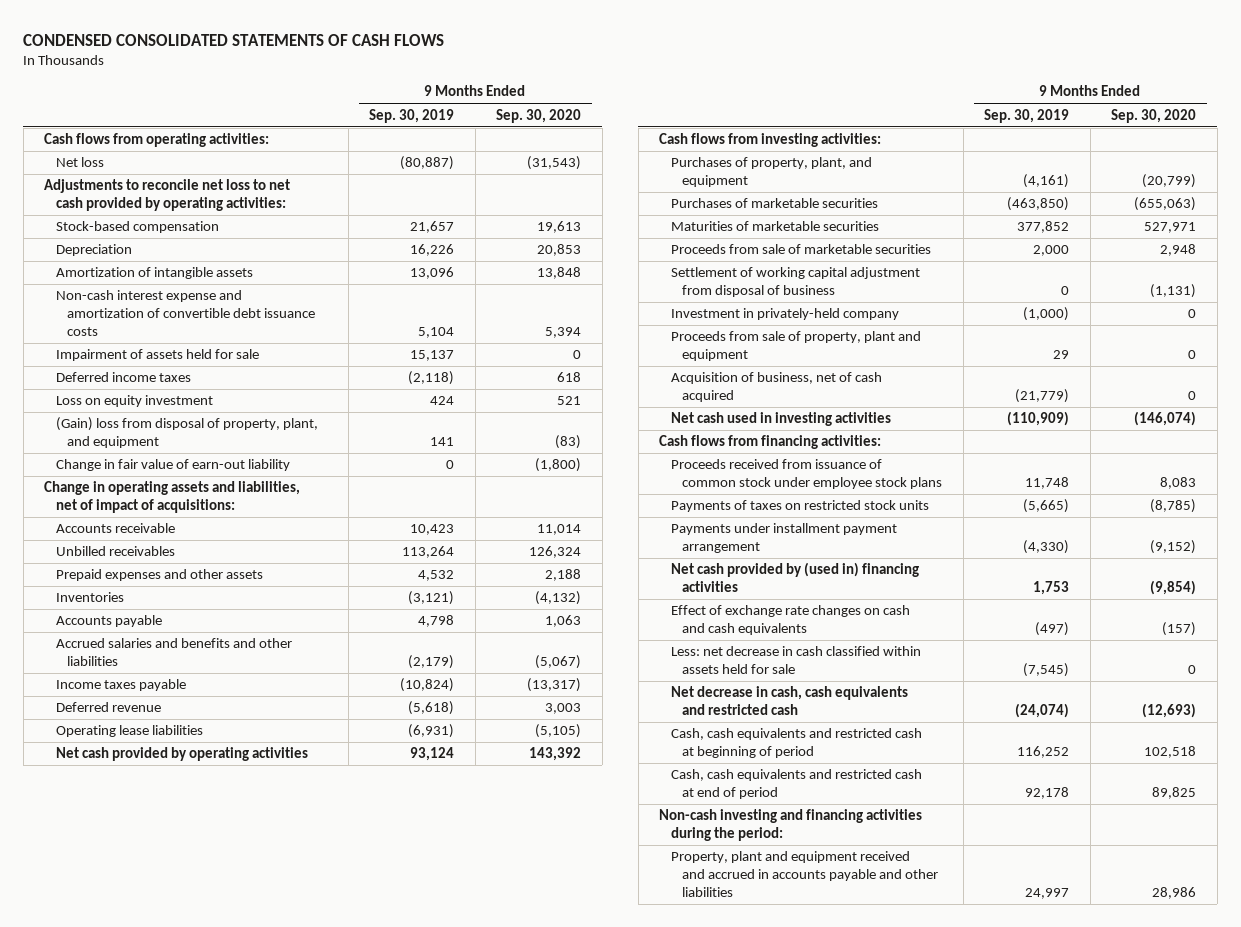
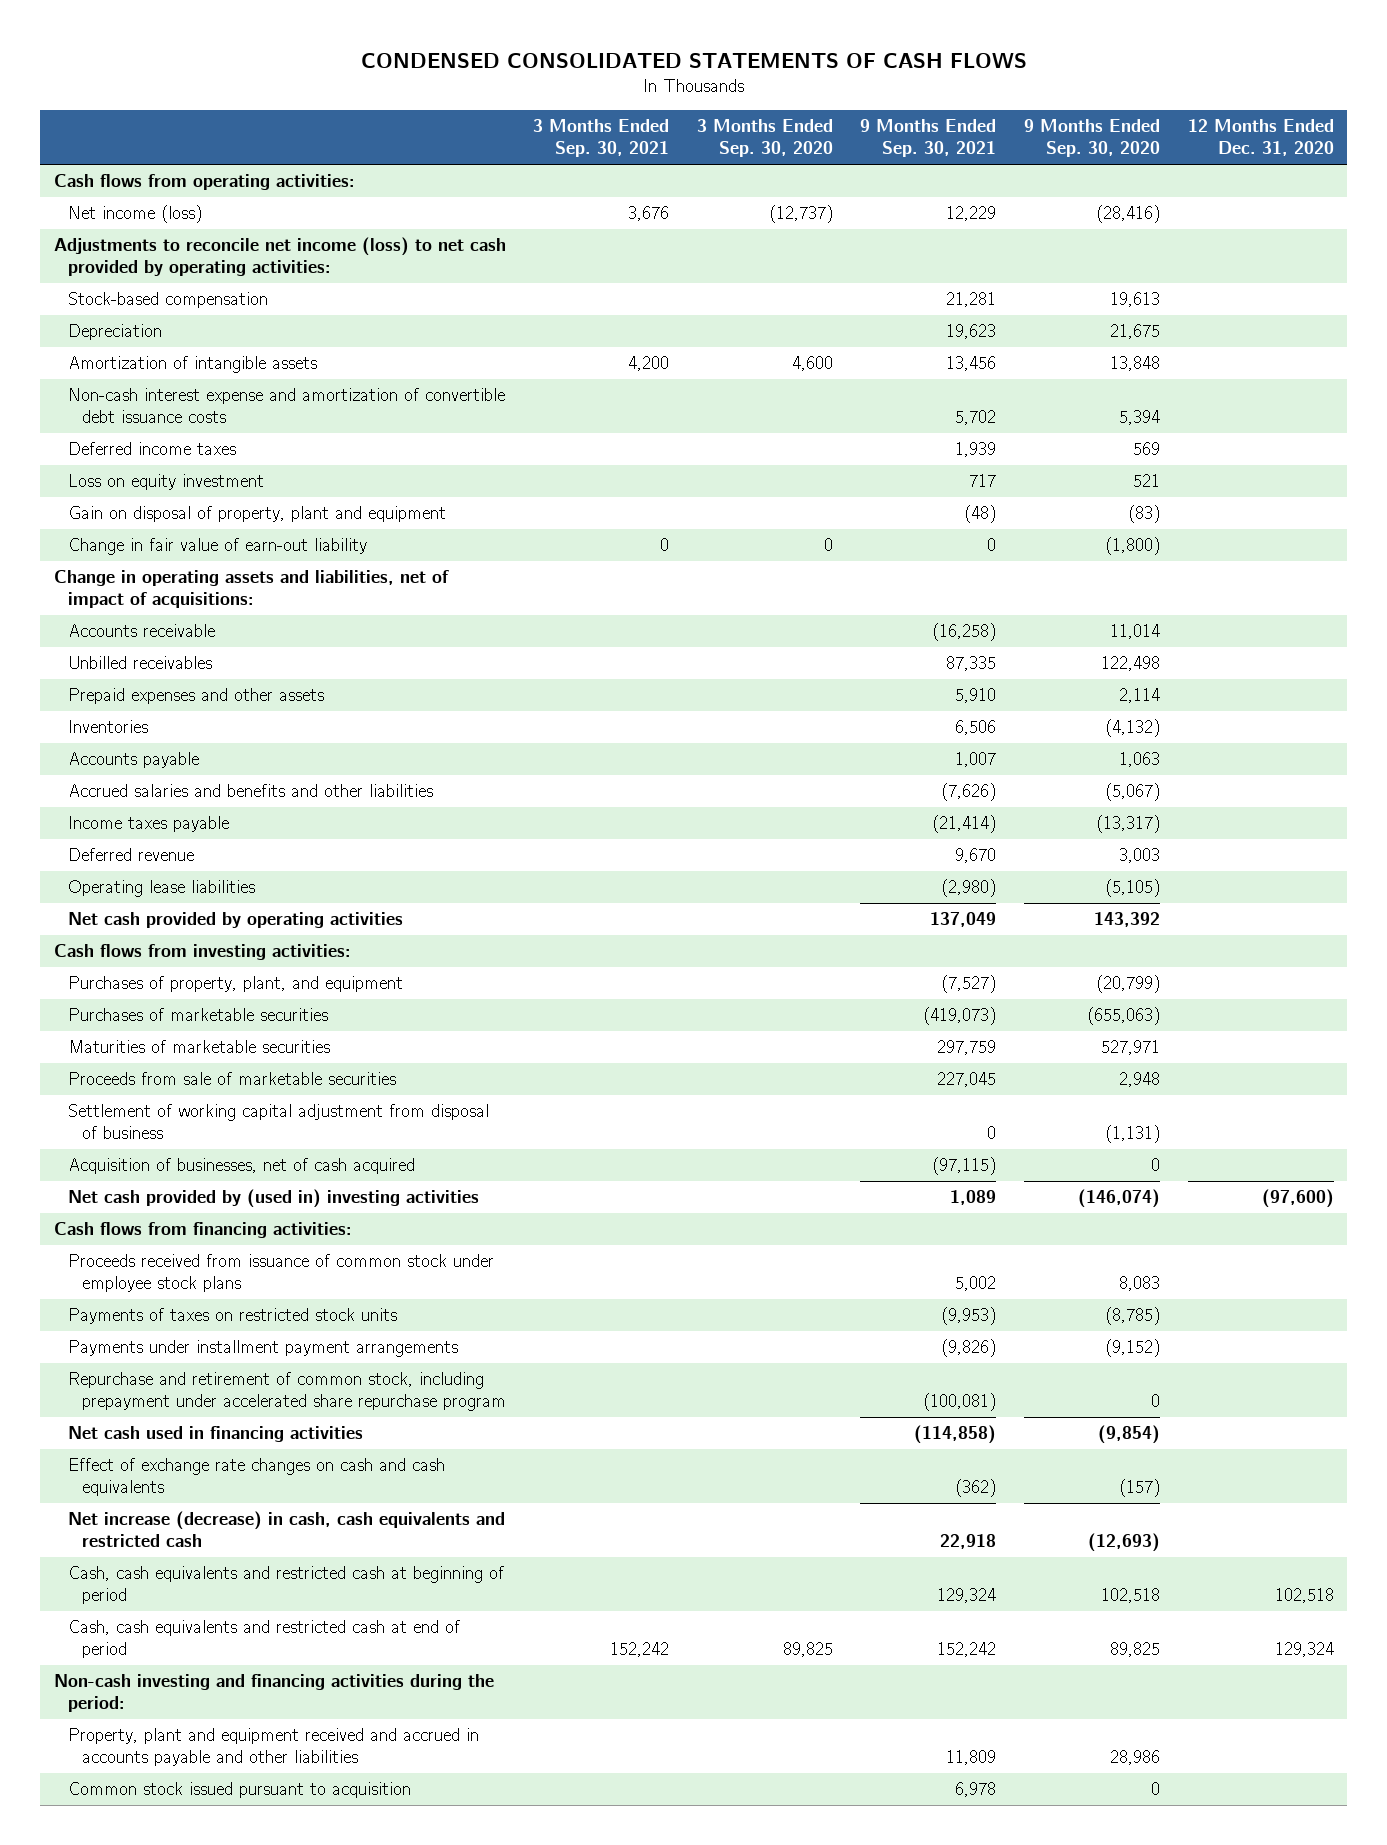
- | 9 Months Ended Sep. 30, 2019 | 9 Months Ended Sep. 30, 2020
+ | 3 Months Ended Sep. 30, 2021 | 3 Months Ended Sep. 30, 2020 | 9 Months Ended Sep. 30, 2021 | 9 Months Ended Sep. 30, 2020 | 12 Months Ended Dec. 31, 2020
- Net loss | (80,887) | (31,543)
- Adjustments to reconcile net loss to net cash provided by operating activities:
+ Net income (loss) | 3,676 | (12,737) | 12,229 | (28,416) |
+ Adjustments to reconcile net income (loss) to net cash provided by operating activities:
- Depreciation | 16,226 | 20,853
+ Depreciation | | | 19,623 | 21,675 |
- Impairment of assets held for sale | 15,137 | 0
- Deferred income taxes | (2,118) | 618
+ Deferred income taxes | | | 1,939 | 569 |
- (Gain) loss from disposal of property, plant, and equipment | 141 | (83)
+ Gain on disposal of property, plant and equipment | | | (48) | (83) |
- Unbilled receivables | 113,264 | 126,324
- Prepaid expenses and other assets | 4,532 | 2,188
+ Unbilled receivables | | | 87,335 | 122,498 |
+ Prepaid expenses and other assets | | | 5,910 | 2,114 |
- Investment in privately-held company | (1,000) | 0
- Proceeds from sale of property, plant and equipment | 29 | 0
- Acquisition of business, net of cash acquired | (21,779) | 0
- Net cash used in investing activities | (110,909) | (146,074)
+ Acquisition of businesses, net of cash acquired | | | (97,115) | 0 |
+ Net cash provided by (used in) investing activities | | | 1,089 | (146,074) | (97,600)
- Payments under installment payment arrangement | (4,330) | (9,152)
- Net cash provided by (used in) financing activities | 1,753 | (9,854)
+ Payments under installment payment arrangements | | | (9,826) | (9,152) |
+ Repurchase and retirement of common stock, including prepayment under accelerated share repurchase program | | | (100,081) | 0 |
+ Net cash used in financing activities | | | (114,858) | (9,854) |
- Less: net decrease in cash classified within assets held for sale | (7,545) | 0
- Net decrease in cash, cash equivalents and restricted cash | (24,074) | (12,693)
+ Net increase (decrease) in cash, cash equivalents and restricted cash | | | 22,918 | (12,693) |
+ Common stock issued pursuant to acquisition | | | 6,978 | 0 |

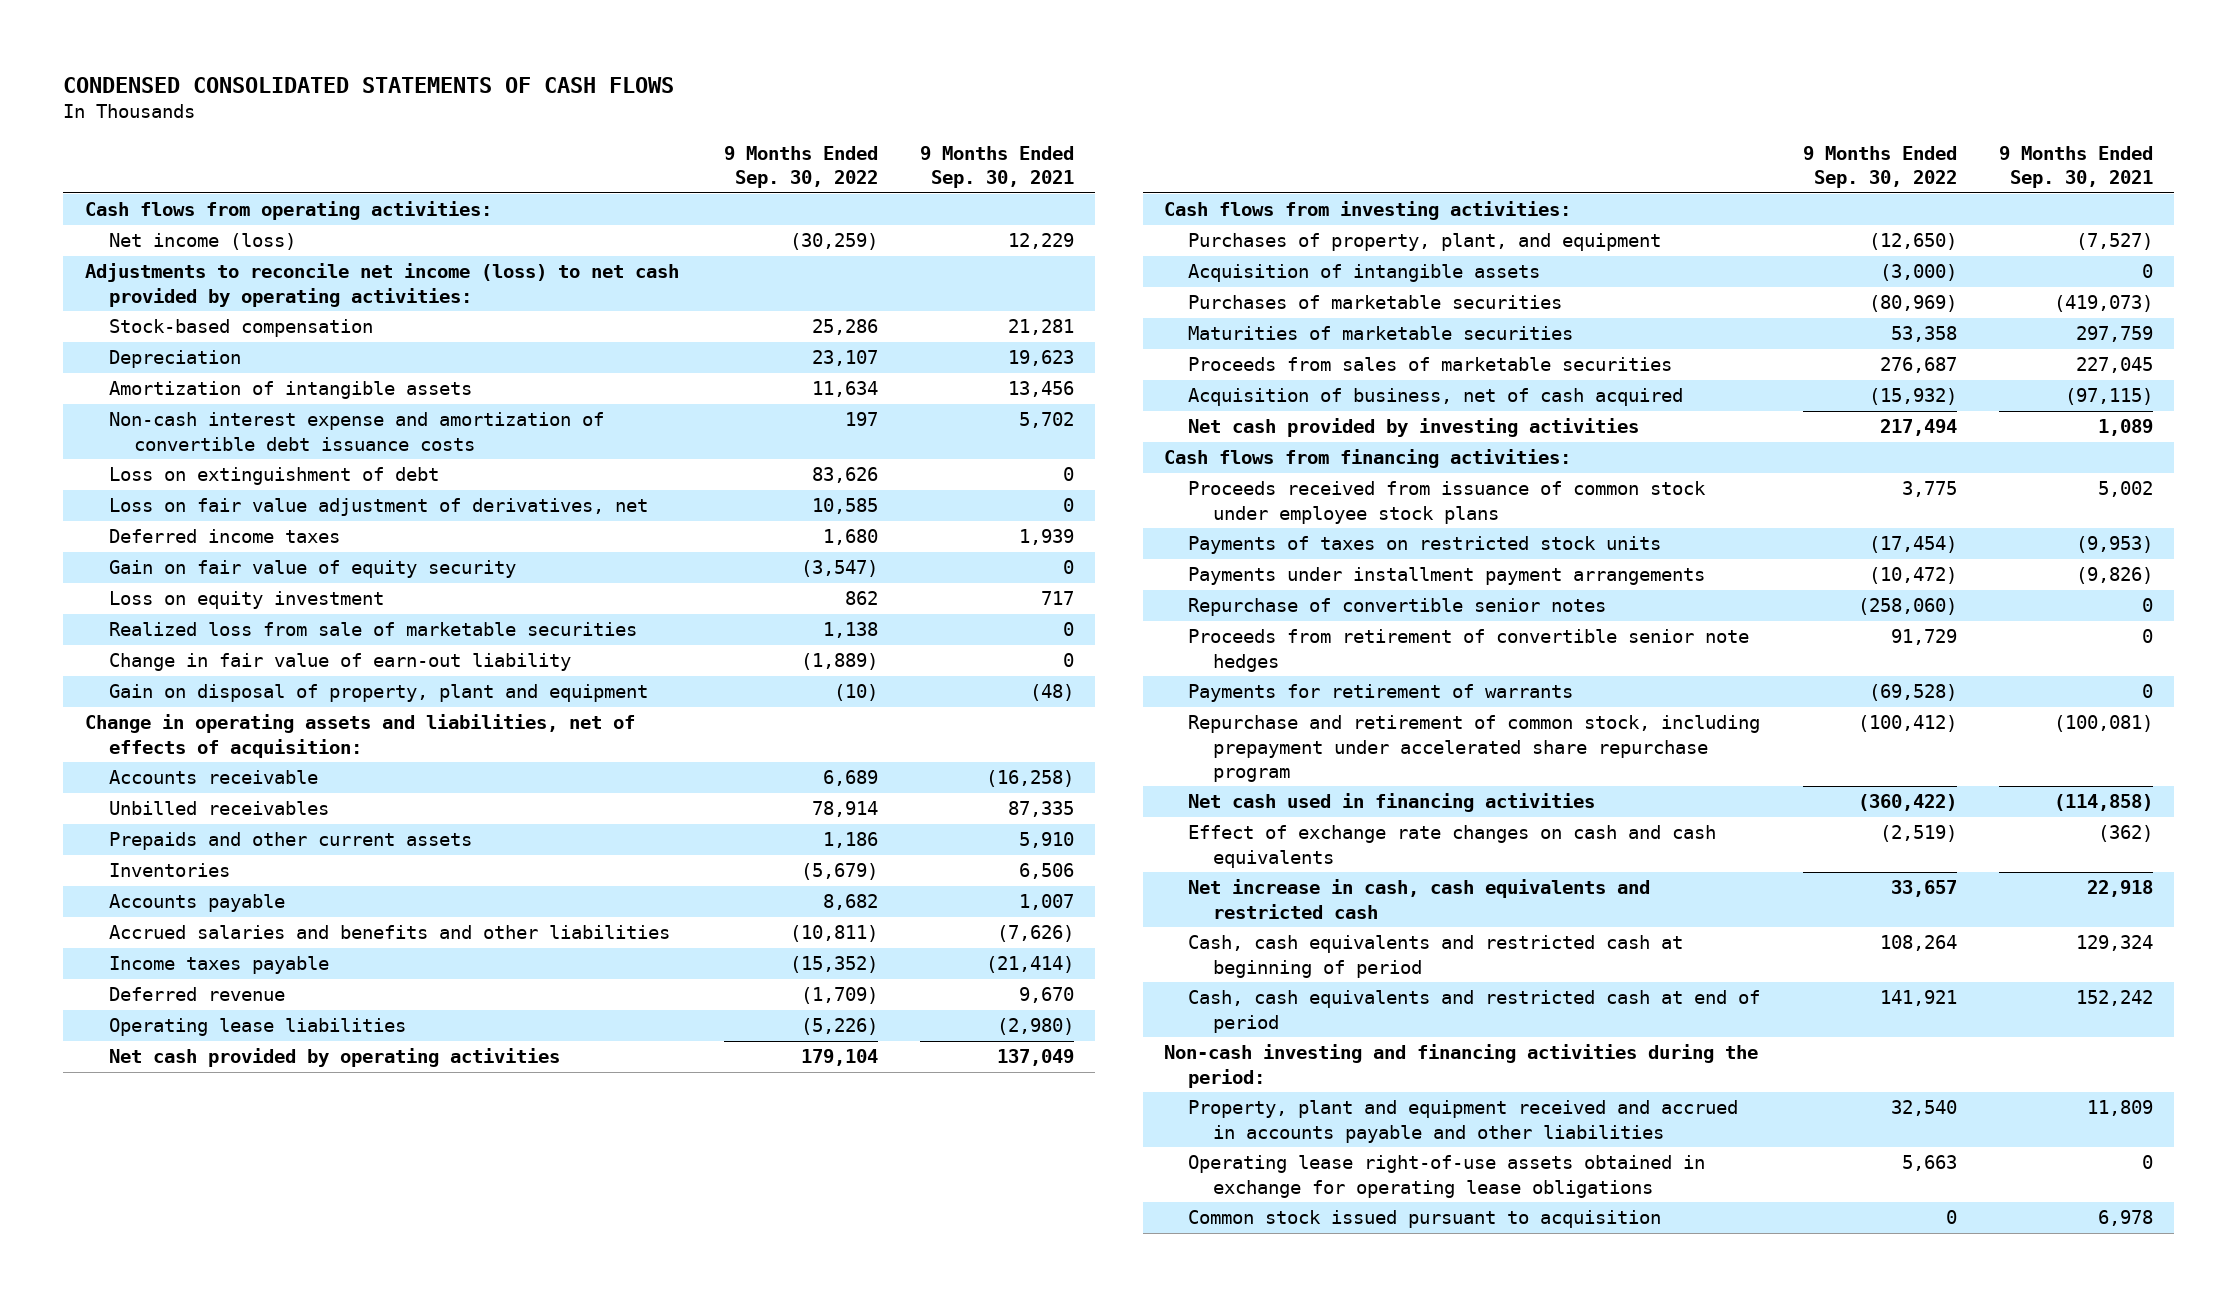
- | 3 Months Ended Sep. 30, 2021 | 3 Months Ended Sep. 30, 2020 | 9 Months Ended Sep. 30, 2021 | 9 Months Ended Sep. 30, 2020 | 12 Months Ended Dec. 31, 2020
+ | 9 Months Ended Sep. 30, 2022 | 9 Months Ended Sep. 30, 2021
+ Loss on extinguishment of debt | 83,626 | 0
+ Loss on fair value adjustment of derivatives, net | 10,585 | 0
+ Gain on fair value of equity security | (3,547) | 0
+ Realized loss from sale of marketable securities | 1,138 | 0
- Change in operating assets and liabilities, net of impact of acquisitions:
moved down: Gain on disposal of property, plant and equipment | (10) | (48)
+ Change in operating assets and liabilities, net of effects of acquisition:
- Prepaid expenses and other assets | | | 5,910 | 2,114 |
+ Prepaids and other current assets | 1,186 | 5,910
+ Acquisition of intangible assets | (3,000) | 0
- Proceeds from sale of marketable securities | | | 227,045 | 2,948 |
- Settlement of working capital adjustment from disposal of business | | | 0 | (1,131) |
- Acquisition of businesses, net of cash acquired | | | (97,115) | 0 |
- Net cash provided by (used in) investing activities | | | 1,089 | (146,074) | (97,600)
+ Proceeds from sales of marketable securities | 276,687 | 227,045
+ Acquisition of business, net of cash acquired | (15,932) | (97,115)
+ Net cash provided by investing activities | 217,494 | 1,089
+ Repurchase of convertible senior notes | (258,060) | 0
+ Proceeds from retirement of convertible senior note hedges | 91,729 | 0
+ Payments for retirement of warrants | (69,528) | 0
- Net increase (decrease) in cash, cash equivalents and restricted cash | | | 22,918 | (12,693) |
+ Net increase in cash, cash equivalents and restricted cash | 33,657 | 22,918
+ Operating lease right-of-use assets obtained in exchange for operating lease obligations | 5,663 | 0

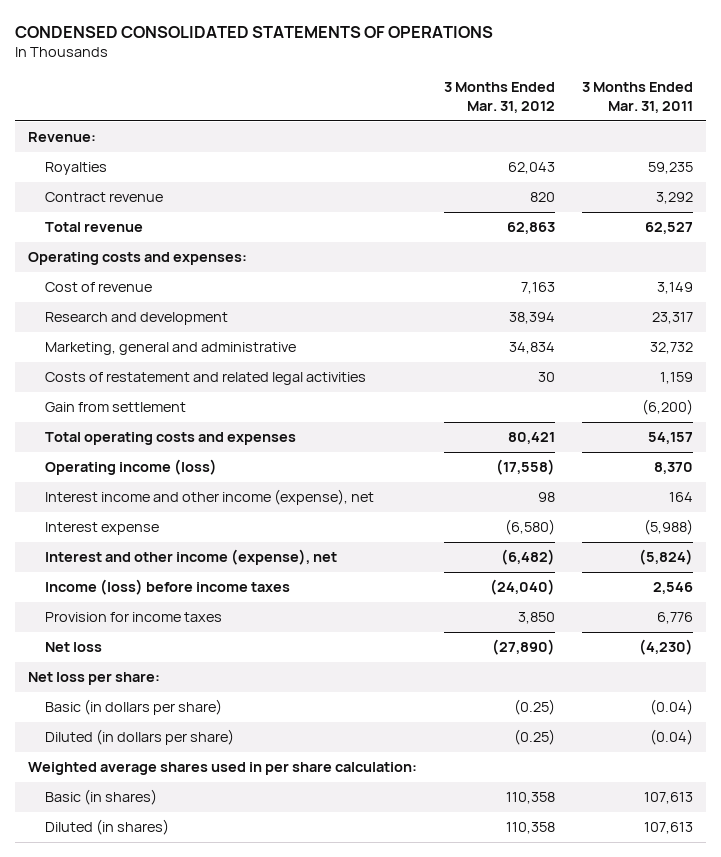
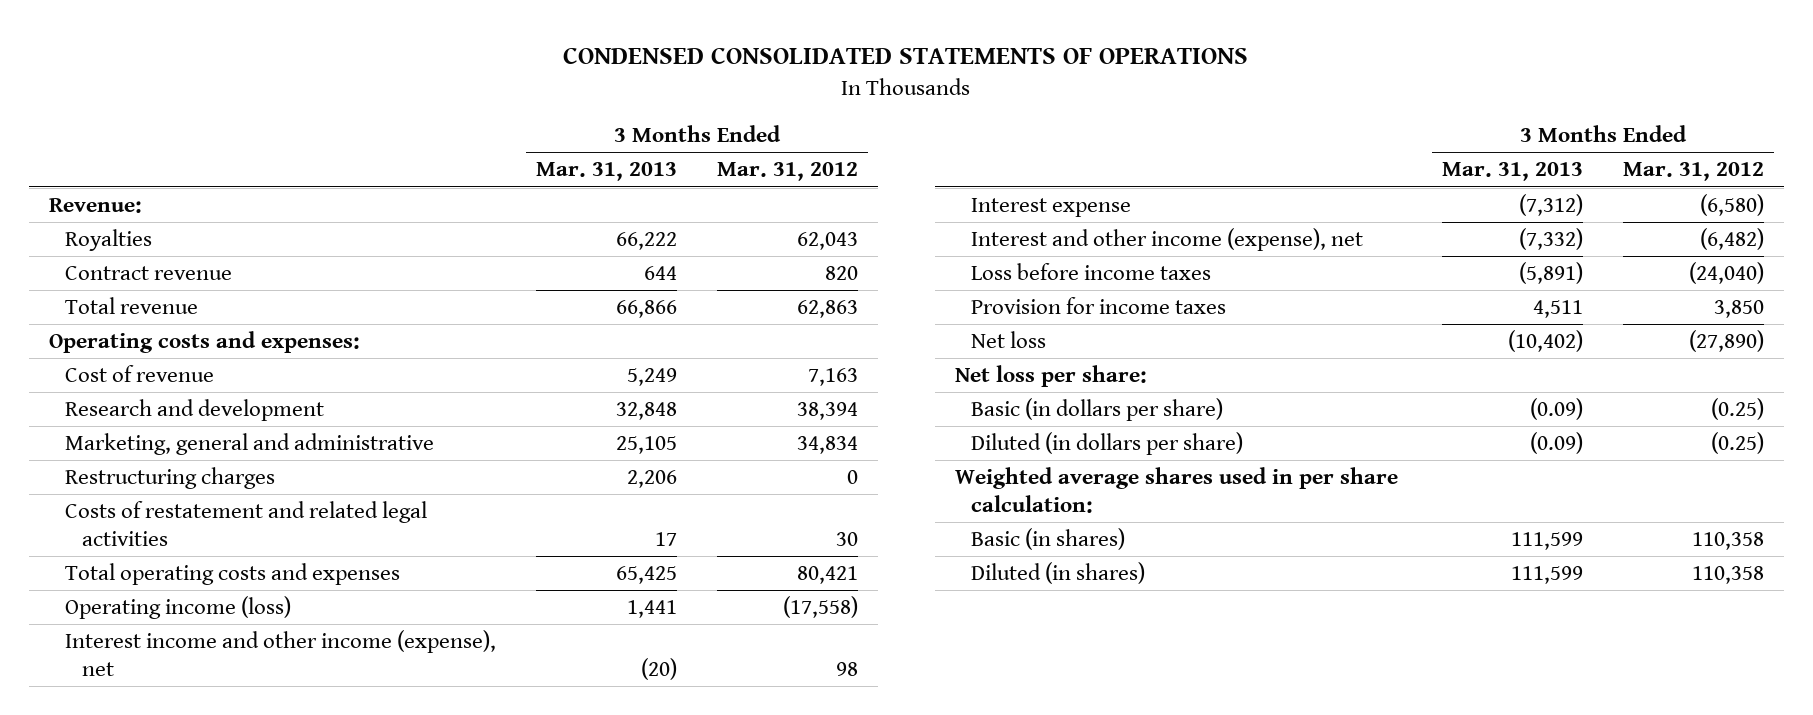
- | 3 Months Ended Mar. 31, 2012 | 3 Months Ended Mar. 31, 2011
+ | 3 Months Ended Mar. 31, 2013 | 3 Months Ended Mar. 31, 2012
+ Restructuring charges | 2,206 | 0
- Gain from settlement | | (6,200)
- Income (loss) before income taxes | (24,040) | 2,546
+ Loss before income taxes | (5,891) | (24,040)

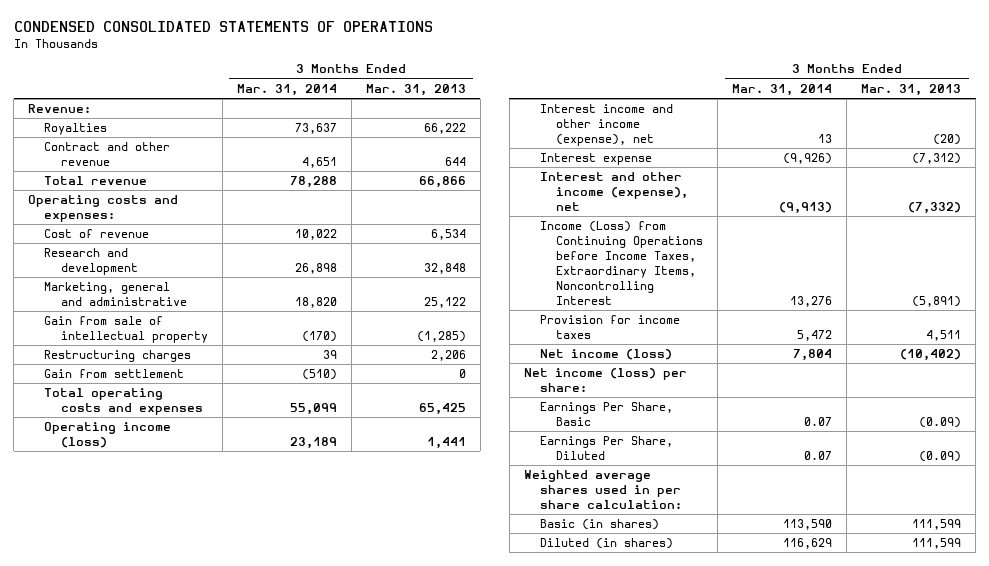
- | 3 Months Ended Mar. 31, 2013 | 3 Months Ended Mar. 31, 2012
+ | 3 Months Ended Mar. 31, 2014 | 3 Months Ended Mar. 31, 2013
- Contract revenue | 644 | 820
+ Contract and other revenue | 4,651 | 644
- Cost of revenue | 5,249 | 7,163
+ Cost of revenue | 10,022 | 6,534
- Marketing, general and administrative | 25,105 | 34,834
+ Marketing, general and administrative | 18,820 | 25,122
+ Gain from sale of intellectual property | (170) | (1,285)
- Costs of restatement and related legal activities | 17 | 30
+ Gain from settlement | (510) | 0
- Loss before income taxes | (5,891) | (24,040)
+ Income (Loss) from Continuing Operations before Income Taxes, Extraordinary Items, Noncontrolling Interest | 13,276 | (5,891)
- Net loss | (10,402) | (27,890)
- Net loss per share:
- Basic (in dollars per share) | (0.09) | (0.25)
- Diluted (in dollars per share) | (0.09) | (0.25)
+ Net income (loss) | 7,804 | (10,402)
+ Net income (loss) per share:
+ Earnings Per Share, Basic | 0.07 | (0.09)
+ Earnings Per Share, Diluted | 0.07 | (0.09)

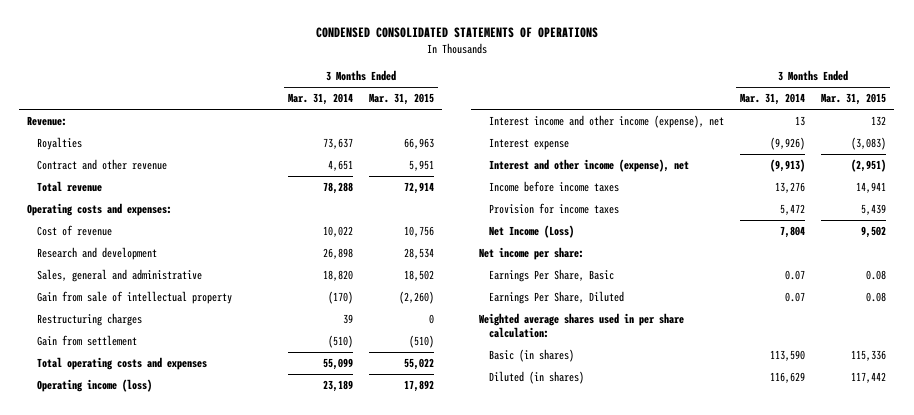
- | 3 Months Ended Mar. 31, 2014 | 3 Months Ended Mar. 31, 2013
+ | 3 Months Ended Mar. 31, 2014 | 3 Months Ended Mar. 31, 2015
- Marketing, general and administrative | 18,820 | 25,122
+ Sales, general and administrative | 18,820 | 18,502
- Income (Loss) from Continuing Operations before Income Taxes, Extraordinary Items, Noncontrolling Interest | 13,276 | (5,891)
+ Income before income taxes | 13,276 | 14,941
- Net income (loss) | 7,804 | (10,402)
- Net income (loss) per share:
+ Net Income (Loss) | 7,804 | 9,502
+ Net income per share:

